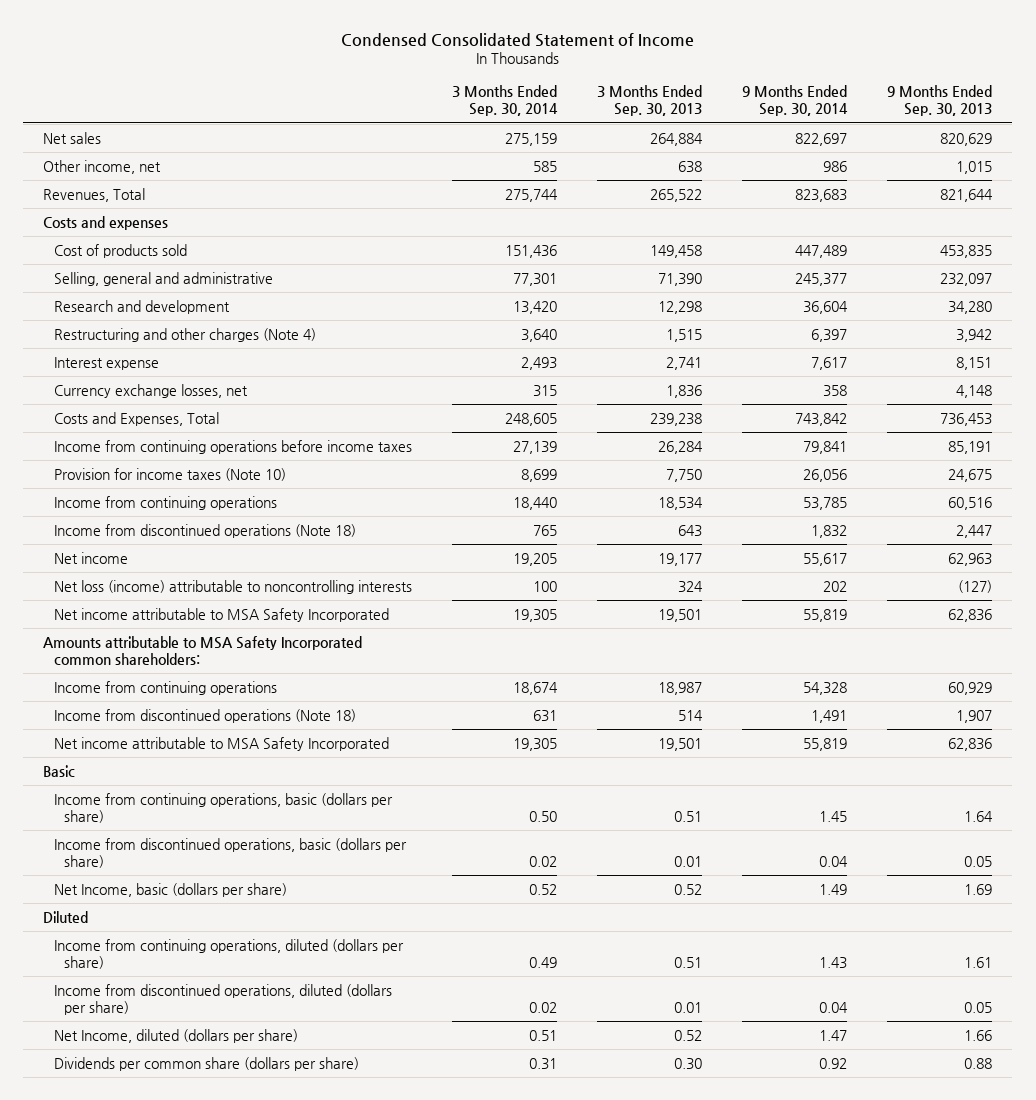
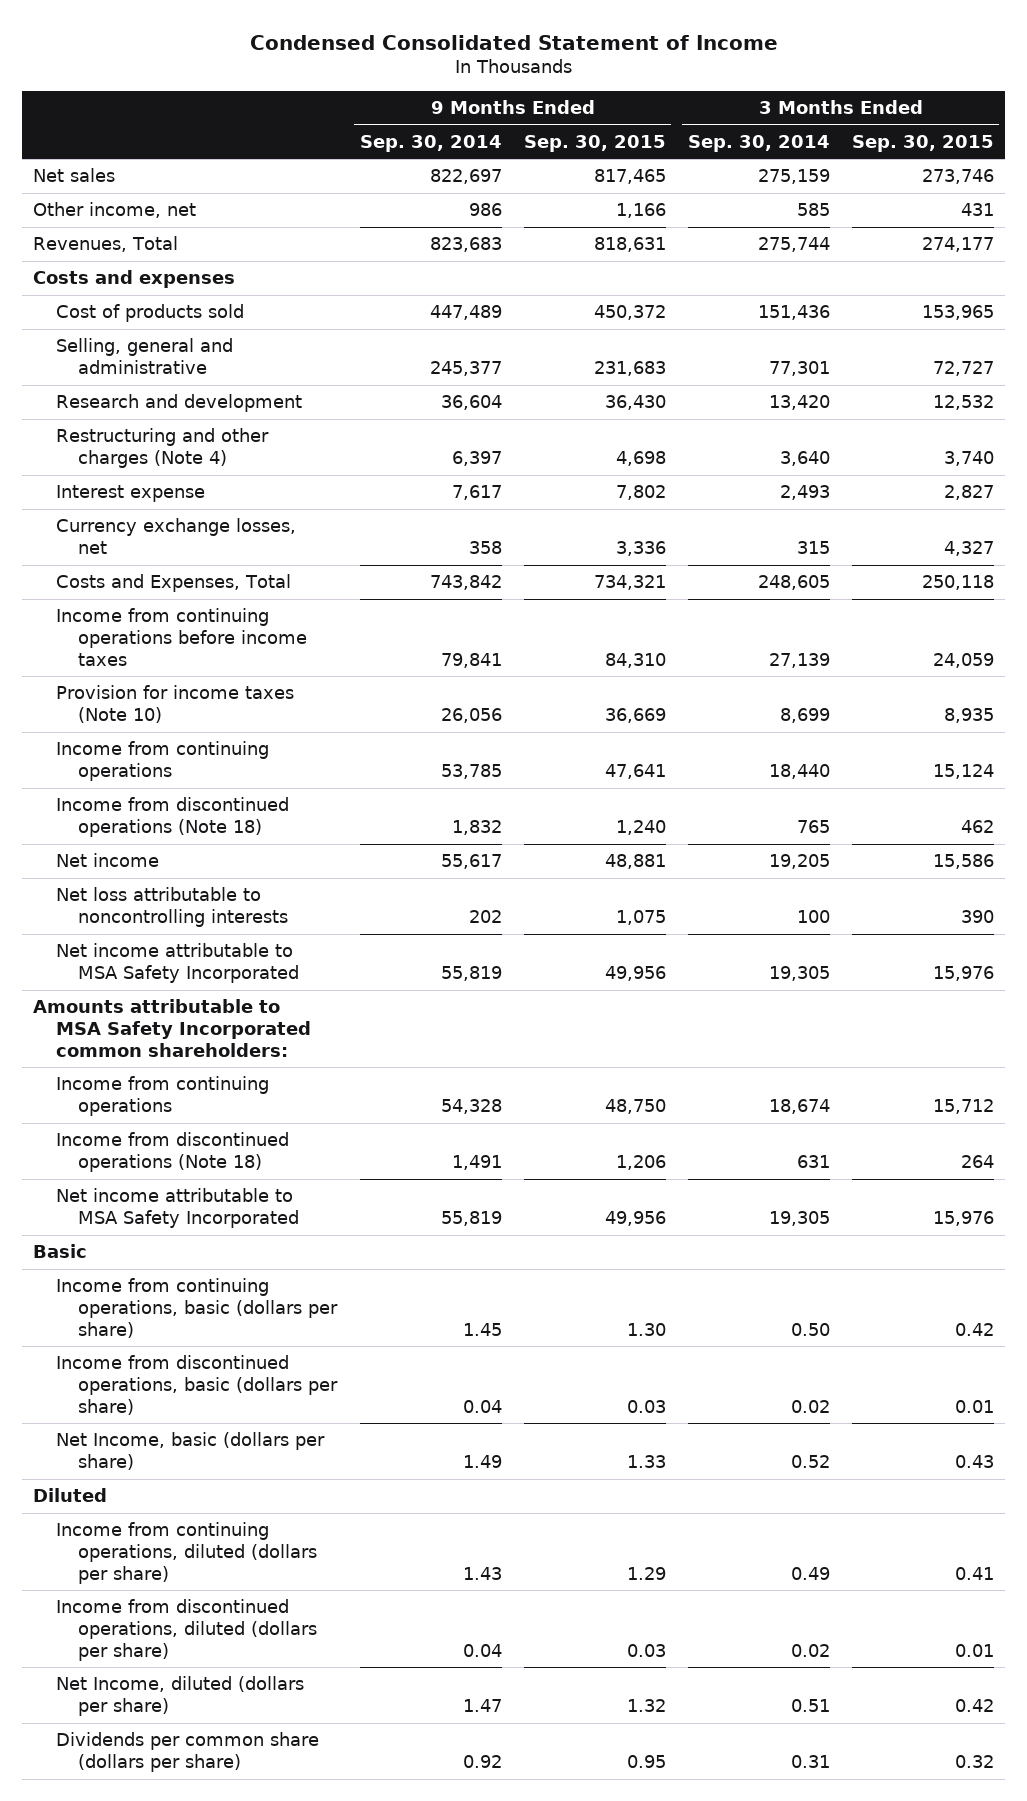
- | 3 Months Ended Sep. 30, 2014 | 3 Months Ended Sep. 30, 2013 | 9 Months Ended Sep. 30, 2014 | 9 Months Ended Sep. 30, 2013
+ | 9 Months Ended Sep. 30, 2014 | 9 Months Ended Sep. 30, 2015 | 3 Months Ended Sep. 30, 2014 | 3 Months Ended Sep. 30, 2015
- Net loss (income) attributable to noncontrolling interests | 100 | 324 | 202 | (127)
+ Net loss attributable to noncontrolling interests | 202 | 1,075 | 100 | 390

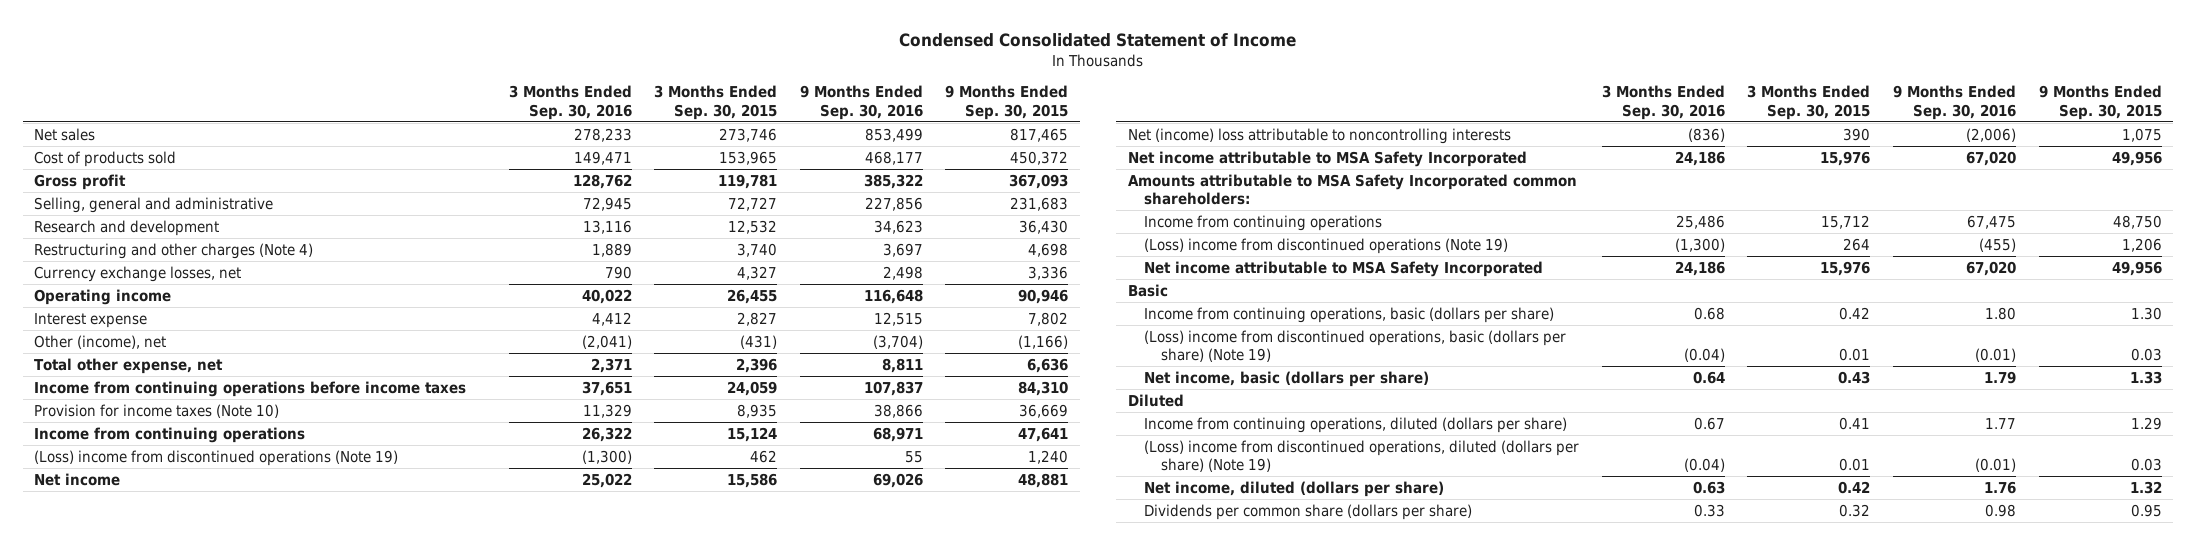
- | 9 Months Ended Sep. 30, 2014 | 9 Months Ended Sep. 30, 2015 | 3 Months Ended Sep. 30, 2014 | 3 Months Ended Sep. 30, 2015
+ | 3 Months Ended Sep. 30, 2016 | 3 Months Ended Sep. 30, 2015 | 9 Months Ended Sep. 30, 2016 | 9 Months Ended Sep. 30, 2015
- Other income, net | 986 | 1,166 | 585 | 431
- Revenues, Total | 823,683 | 818,631 | 275,744 | 274,177
- Costs and expenses
+ Gross profit | 128,762 | 119,781 | 385,322 | 367,093
- Costs and Expenses, Total | 743,842 | 734,321 | 248,605 | 250,118
+ Operating income | 40,022 | 26,455 | 116,648 | 90,946
moved down: Interest expense | 4,412 | 2,827 | 12,515 | 7,802
+ Other (income), net | (2,041) | (431) | (3,704) | (1,166)
+ Total other expense, net | 2,371 | 2,396 | 8,811 | 6,636
- Income from discontinued operations (Note 18) | 1,832 | 1,240 | 765 | 462
+ (Loss) income from discontinued operations (Note 19) | (1,300) | 462 | 55 | 1,240
- Net loss attributable to noncontrolling interests | 202 | 1,075 | 100 | 390
+ Net (income) loss attributable to noncontrolling interests | (836) | 390 | (2,006) | 1,075
- Income from discontinued operations (Note 18) | 1,491 | 1,206 | 631 | 264
+ (Loss) income from discontinued operations (Note 19) | (1,300) | 264 | (455) | 1,206
- Income from discontinued operations, basic (dollars per share) | 0.04 | 0.03 | 0.02 | 0.01
- Net Income, basic (dollars per share) | 1.49 | 1.33 | 0.52 | 0.43
+ (Loss) income from discontinued operations, basic (dollars per share) (Note 19) | (0.04) | 0.01 | (0.01) | 0.03
+ Net income, basic (dollars per share) | 0.64 | 0.43 | 1.79 | 1.33
- Income from discontinued operations, diluted (dollars per share) | 0.04 | 0.03 | 0.02 | 0.01
- Net Income, diluted (dollars per share) | 1.47 | 1.32 | 0.51 | 0.42
+ (Loss) income from discontinued operations, diluted (dollars per share) (Note 19) | (0.04) | 0.01 | (0.01) | 0.03
+ Net income, diluted (dollars per share) | 0.63 | 0.42 | 1.76 | 1.32

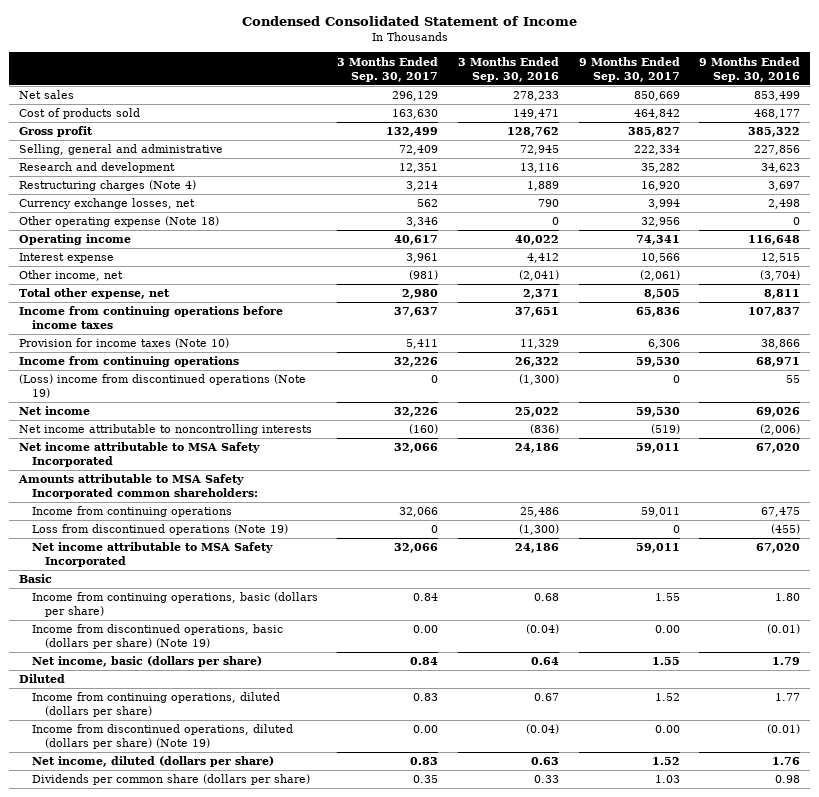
- | 3 Months Ended Sep. 30, 2016 | 3 Months Ended Sep. 30, 2015 | 9 Months Ended Sep. 30, 2016 | 9 Months Ended Sep. 30, 2015
+ | 3 Months Ended Sep. 30, 2017 | 3 Months Ended Sep. 30, 2016 | 9 Months Ended Sep. 30, 2017 | 9 Months Ended Sep. 30, 2016
- Restructuring and other charges (Note 4) | 1,889 | 3,740 | 3,697 | 4,698
+ Restructuring charges (Note 4) | 3,214 | 1,889 | 16,920 | 3,697
+ Other operating expense (Note 18) | 3,346 | 0 | 32,956 | 0
- Other (income), net | (2,041) | (431) | (3,704) | (1,166)
+ Other income, net | (981) | (2,041) | (2,061) | (3,704)
- Net (income) loss attributable to noncontrolling interests | (836) | 390 | (2,006) | 1,075
+ Net income attributable to noncontrolling interests | (160) | (836) | (519) | (2,006)
- (Loss) income from discontinued operations (Note 19) | (1,300) | 264 | (455) | 1,206
+ Loss from discontinued operations (Note 19) | 0 | (1,300) | 0 | (455)
- (Loss) income from discontinued operations, basic (dollars per share) (Note 19) | (0.04) | 0.01 | (0.01) | 0.03
+ Income from discontinued operations, basic (dollars per share) (Note 19) | 0.00 | (0.04) | 0.00 | (0.01)
- (Loss) income from discontinued operations, diluted (dollars per share) (Note 19) | (0.04) | 0.01 | (0.01) | 0.03
+ Income from discontinued operations, diluted (dollars per share) (Note 19) | 0.00 | (0.04) | 0.00 | (0.01)

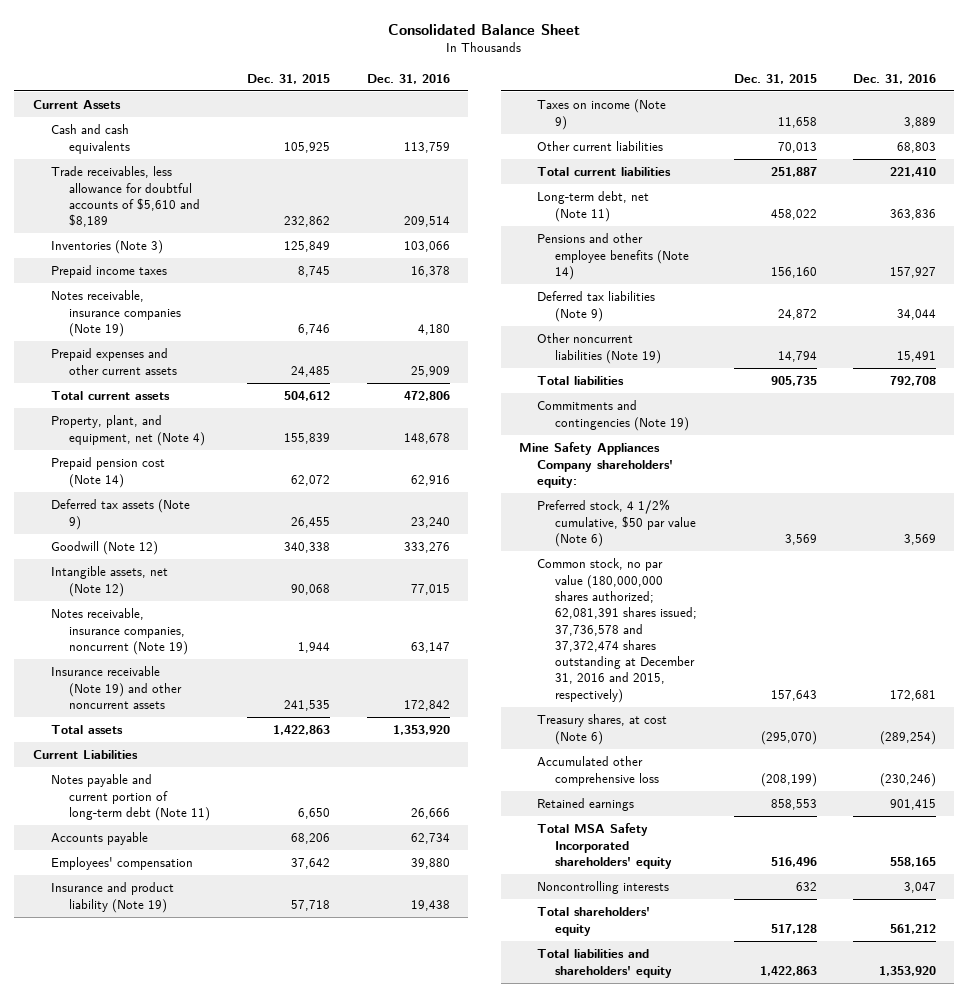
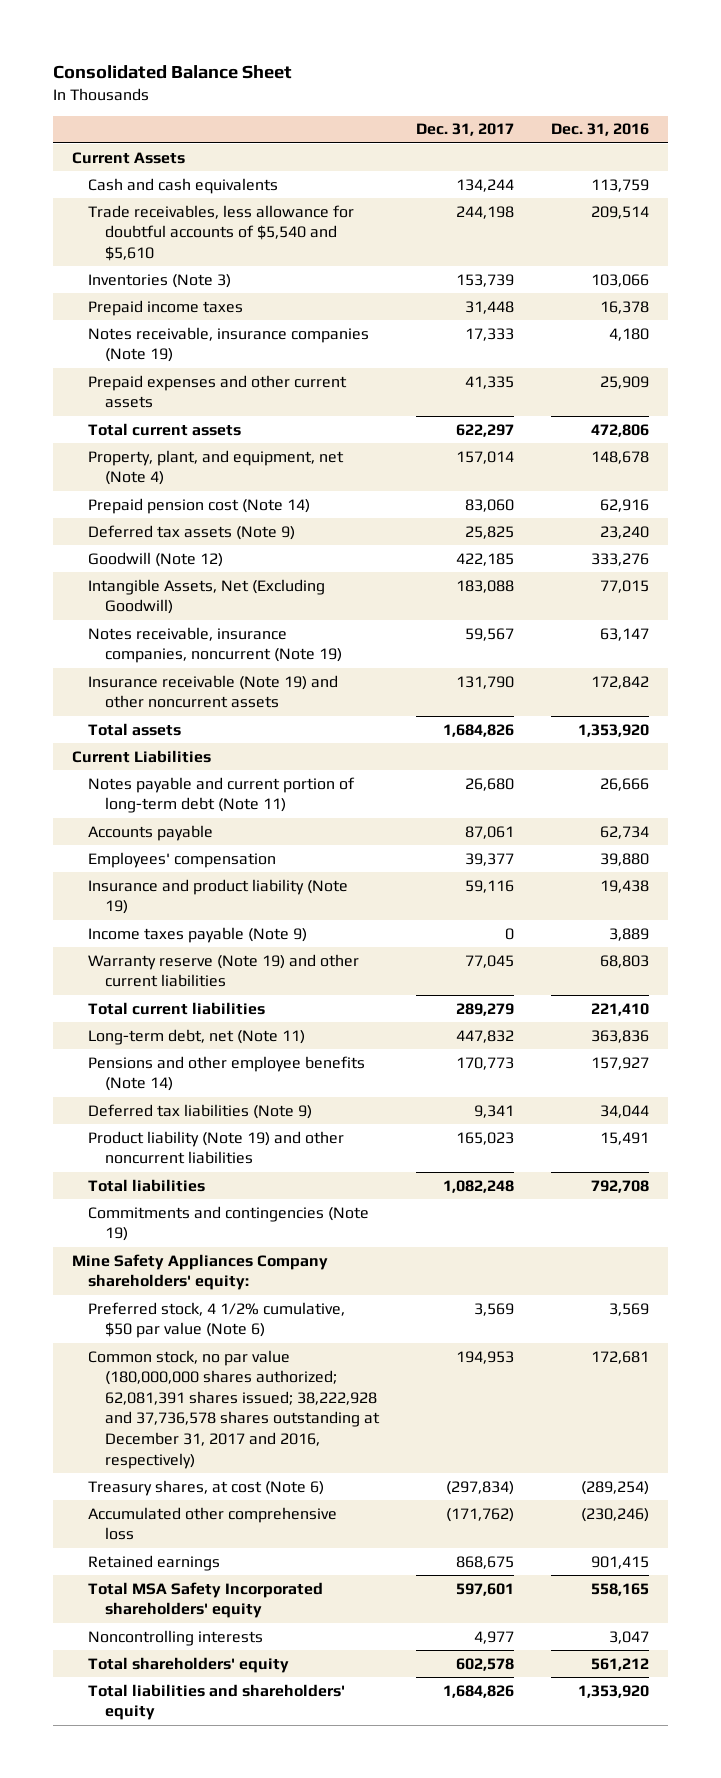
- | Dec. 31, 2015 | Dec. 31, 2016
+ | Dec. 31, 2017 | Dec. 31, 2016
- Trade receivables, less allowance for doubtful accounts of $5,610 and $8,189 | 232,862 | 209,514
+ Trade receivables, less allowance for doubtful accounts of $5,540 and $5,610 | 244,198 | 209,514
- Intangible assets, net (Note 12) | 90,068 | 77,015
+ Intangible Assets, Net (Excluding Goodwill) | 183,088 | 77,015
- Taxes on income (Note 9) | 11,658 | 3,889
- Other current liabilities | 70,013 | 68,803
+ Income taxes payable (Note 9) | 0 | 3,889
+ Warranty reserve (Note 19) and other current liabilities | 77,045 | 68,803
- Other noncurrent liabilities (Note 19) | 14,794 | 15,491
+ Product liability (Note 19) and other noncurrent liabilities | 165,023 | 15,491
- Common stock, no par value (180,000,000 shares authorized; 62,081,391 shares issued; 37,736,578 and 37,372,474 shares outstanding at December 31, 2016 and 2015, respectively) | 157,643 | 172,681
+ Common stock, no par value (180,000,000 shares authorized; 62,081,391 shares issued; 38,222,928 and 37,736,578 shares outstanding at December 31, 2017 and 2016, respectively) | 194,953 | 172,681

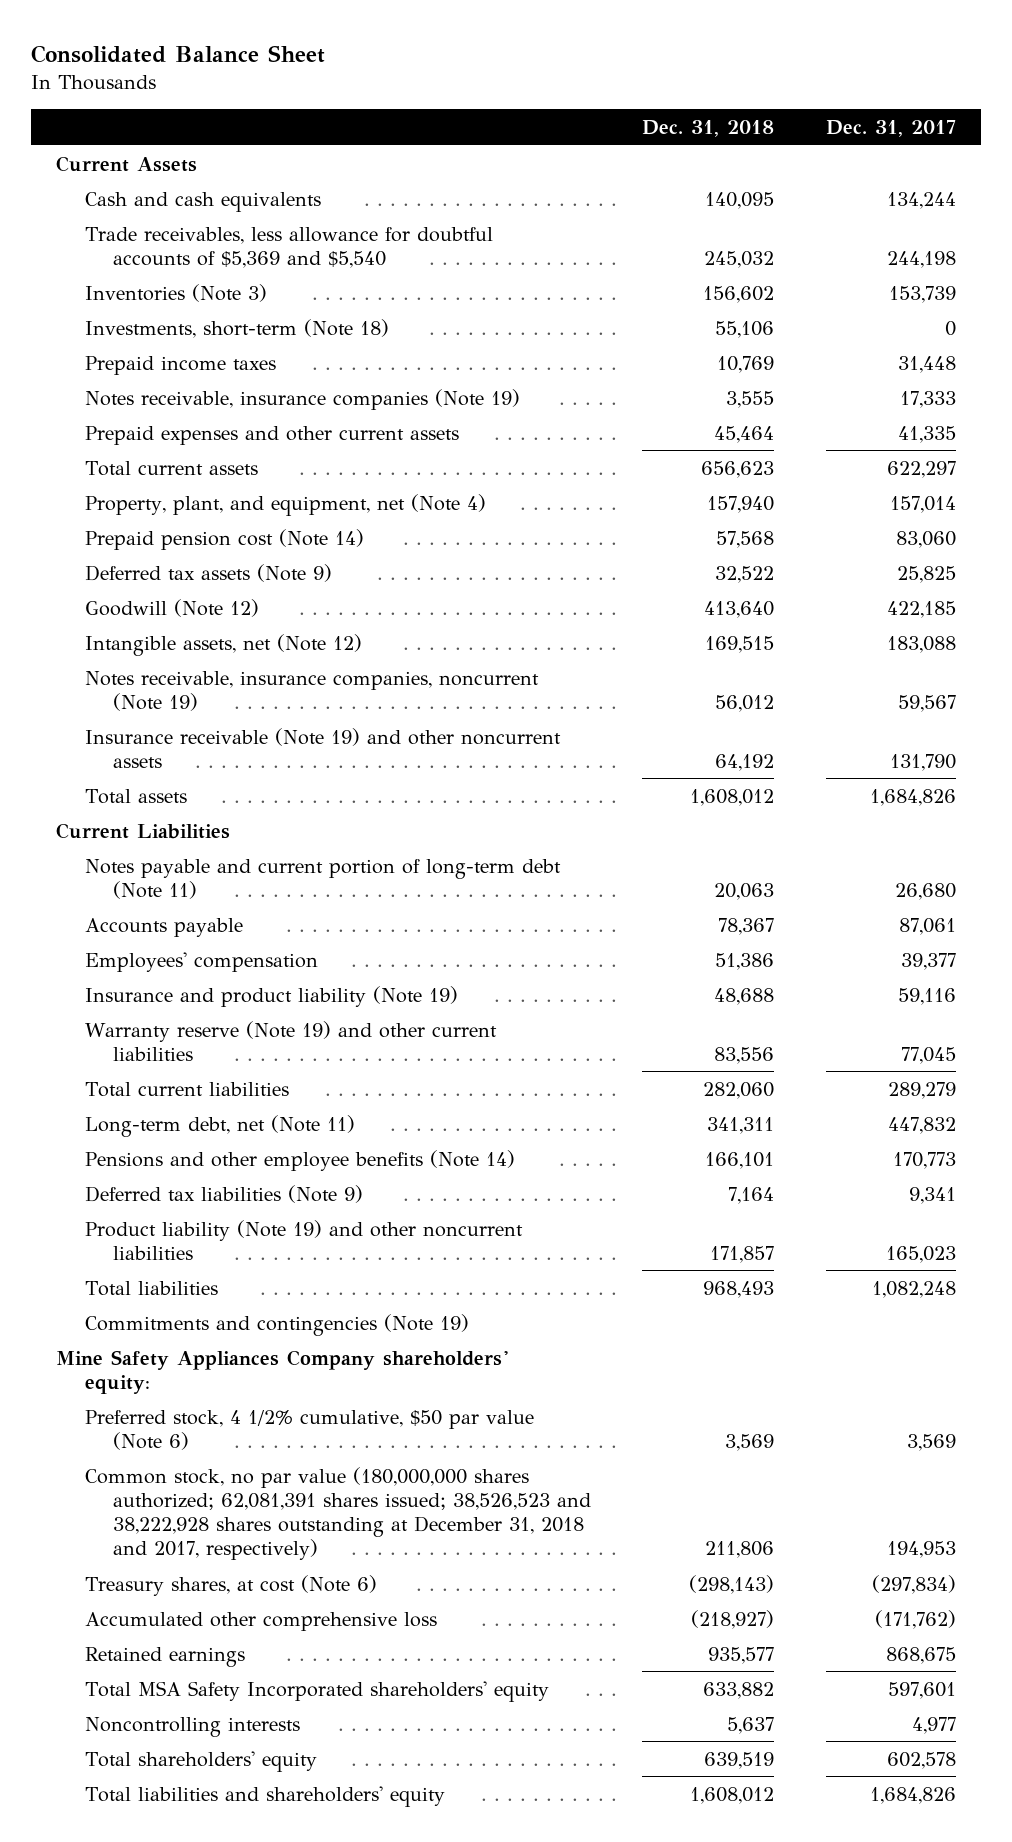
- | Dec. 31, 2017 | Dec. 31, 2016
+ | Dec. 31, 2018 | Dec. 31, 2017
- Trade receivables, less allowance for doubtful accounts of $5,540 and $5,610 | 244,198 | 209,514
+ Trade receivables, less allowance for doubtful accounts of $5,369 and $5,540 | 245,032 | 244,198
+ Investments, short-term (Note 18) | 55,106 | 0
- Intangible Assets, Net (Excluding Goodwill) | 183,088 | 77,015
+ Intangible assets, net (Note 12) | 169,515 | 183,088
- Income taxes payable (Note 9) | 0 | 3,889
- Common stock, no par value (180,000,000 shares authorized; 62,081,391 shares issued; 38,222,928 and 37,736,578 shares outstanding at December 31, 2017 and 2016, respectively) | 194,953 | 172,681
+ Common stock, no par value (180,000,000 shares authorized; 62,081,391 shares issued; 38,526,523 and 38,222,928 shares outstanding at December 31, 2018 and 2017, respectively) | 211,806 | 194,953

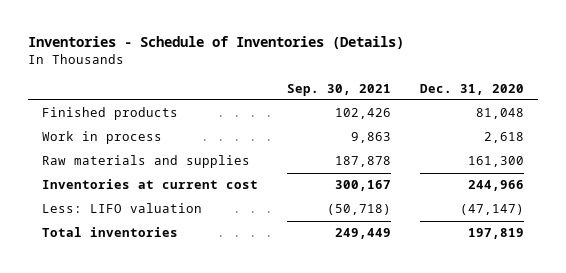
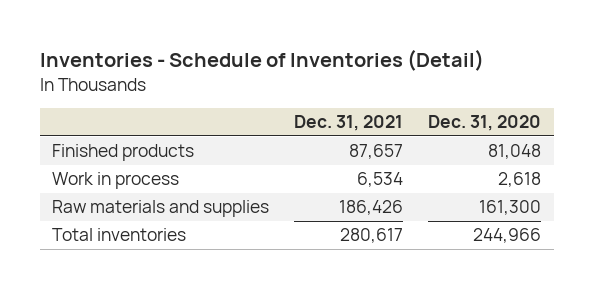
- Inventories - Schedule of Inventories (Details)
+ Inventories - Schedule of Inventories (Detail)
- | Sep. 30, 2021 | Dec. 31, 2020
+ | Dec. 31, 2021 | Dec. 31, 2020
- Inventories at current cost | 300,167 | 244,966
- Less: LIFO valuation | (50,718) | (47,147)
- Total inventories | 249,449 | 197,819
+ Total inventories | 280,617 | 244,966

